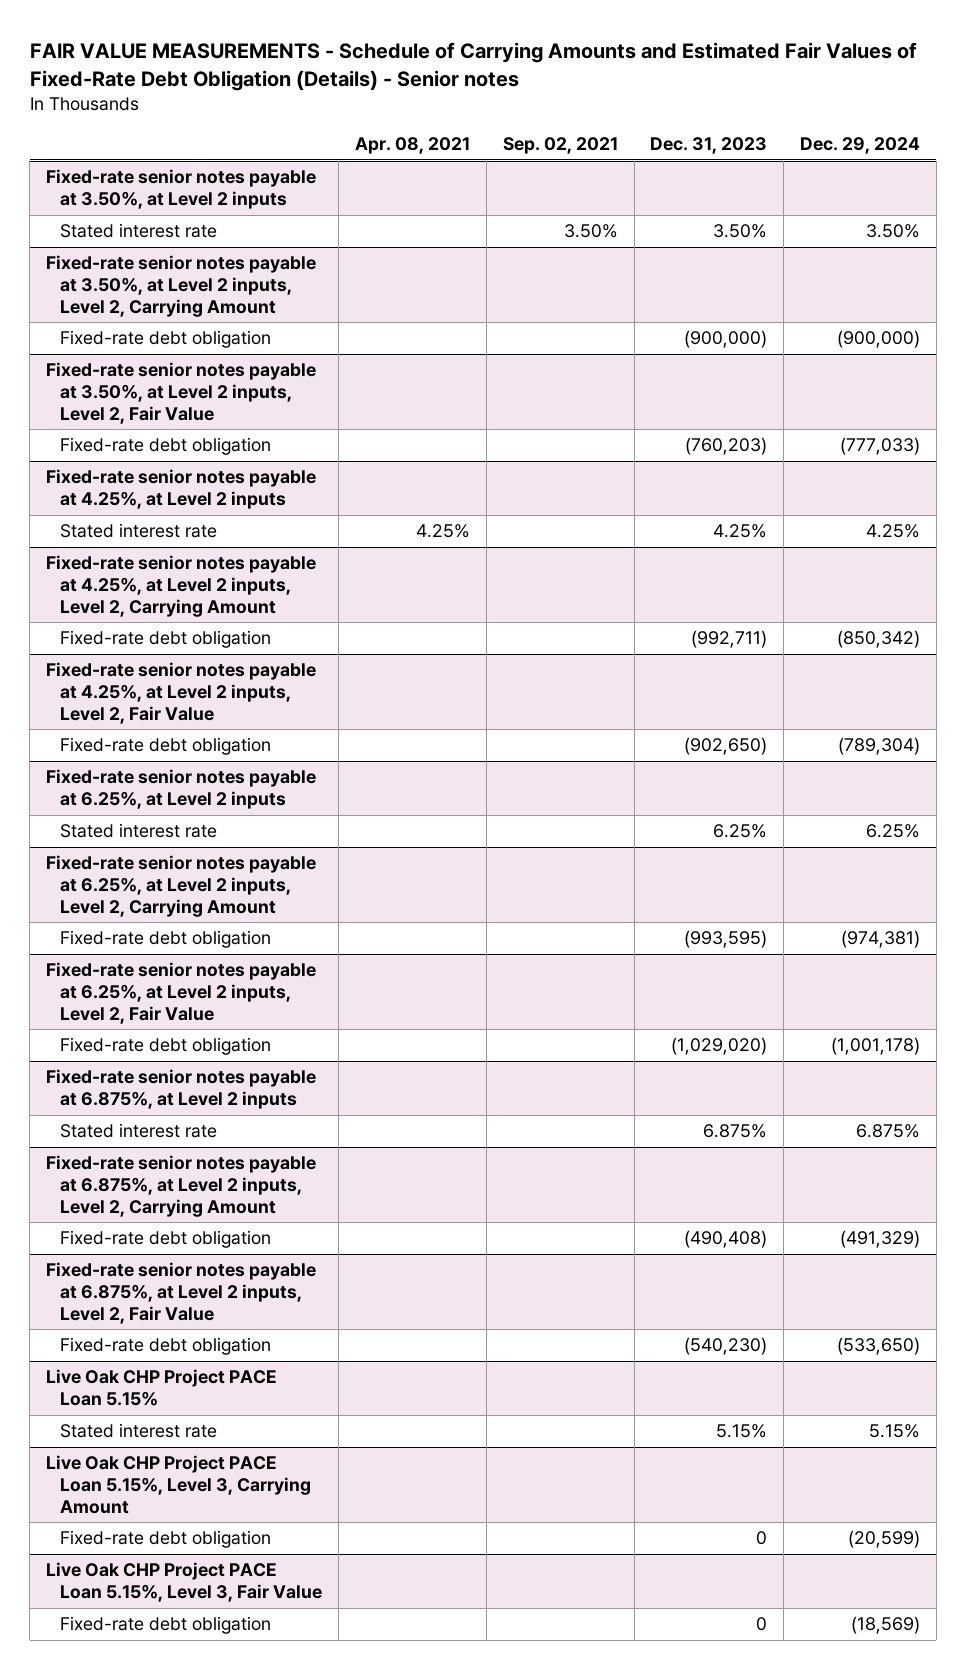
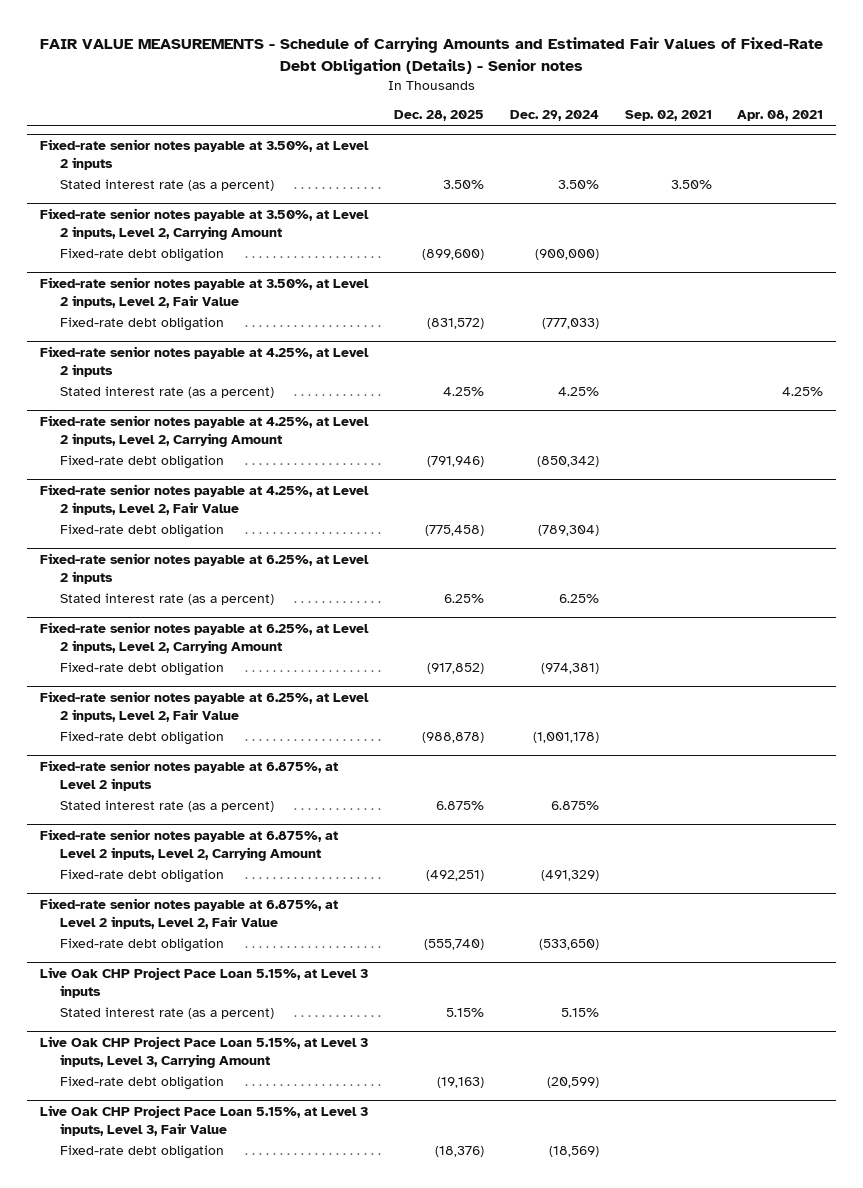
- | Apr. 08, 2021 | Sep. 02, 2021 | Dec. 31, 2023 | Dec. 29, 2024
+ | Dec. 28, 2025 | Dec. 29, 2024 | Sep. 02, 2021 | Apr. 08, 2021
@ Fixed-rate senior notes payable at 3.50%, at Level 2 inputs
- Stated interest rate | | 3.50% | 3.50% | 3.50%
+ Stated interest rate (as a percent) | 3.50% | 3.50% | 3.50% |
@ Fixed-rate senior notes payable at 4.25%, at Level 2 inputs
- Stated interest rate | 4.25% | | 4.25% | 4.25%
+ Stated interest rate (as a percent) | 4.25% | 4.25% | | 4.25%
@ Fixed-rate senior notes payable at 6.25%, at Level 2 inputs
- Stated interest rate | | | 6.25% | 6.25%
+ Stated interest rate (as a percent) | 6.25% | 6.25% | |
@ Fixed-rate senior notes payable at 6.875%, at Level 2 inputs
- Stated interest rate | | | 6.875% | 6.875%
+ Stated interest rate (as a percent) | 6.875% | 6.875% | |
- Live Oak CHP Project PACE Loan 5.15%
- Stated interest rate | | | 5.15% | 5.15%
- Live Oak CHP Project PACE Loan 5.15%, Level 3, Carrying Amount
+ Live Oak CHP Project Pace Loan 5.15%, at Level 3 inputs
+ Stated interest rate (as a percent) | 5.15% | 5.15% | |
+ Live Oak CHP Project Pace Loan 5.15%, at Level 3 inputs, Level 3, Carrying Amount
- Live Oak CHP Project PACE Loan 5.15%, Level 3, Fair Value
+ Live Oak CHP Project Pace Loan 5.15%, at Level 3 inputs, Level 3, Fair Value

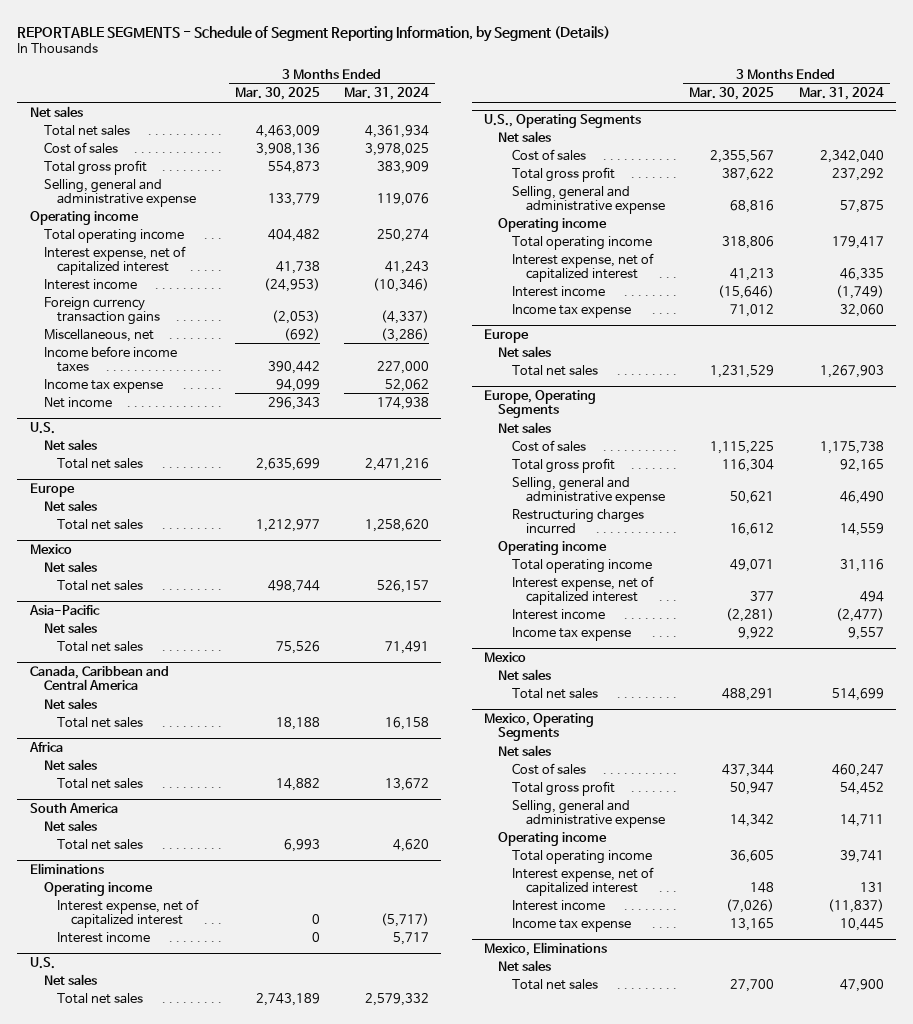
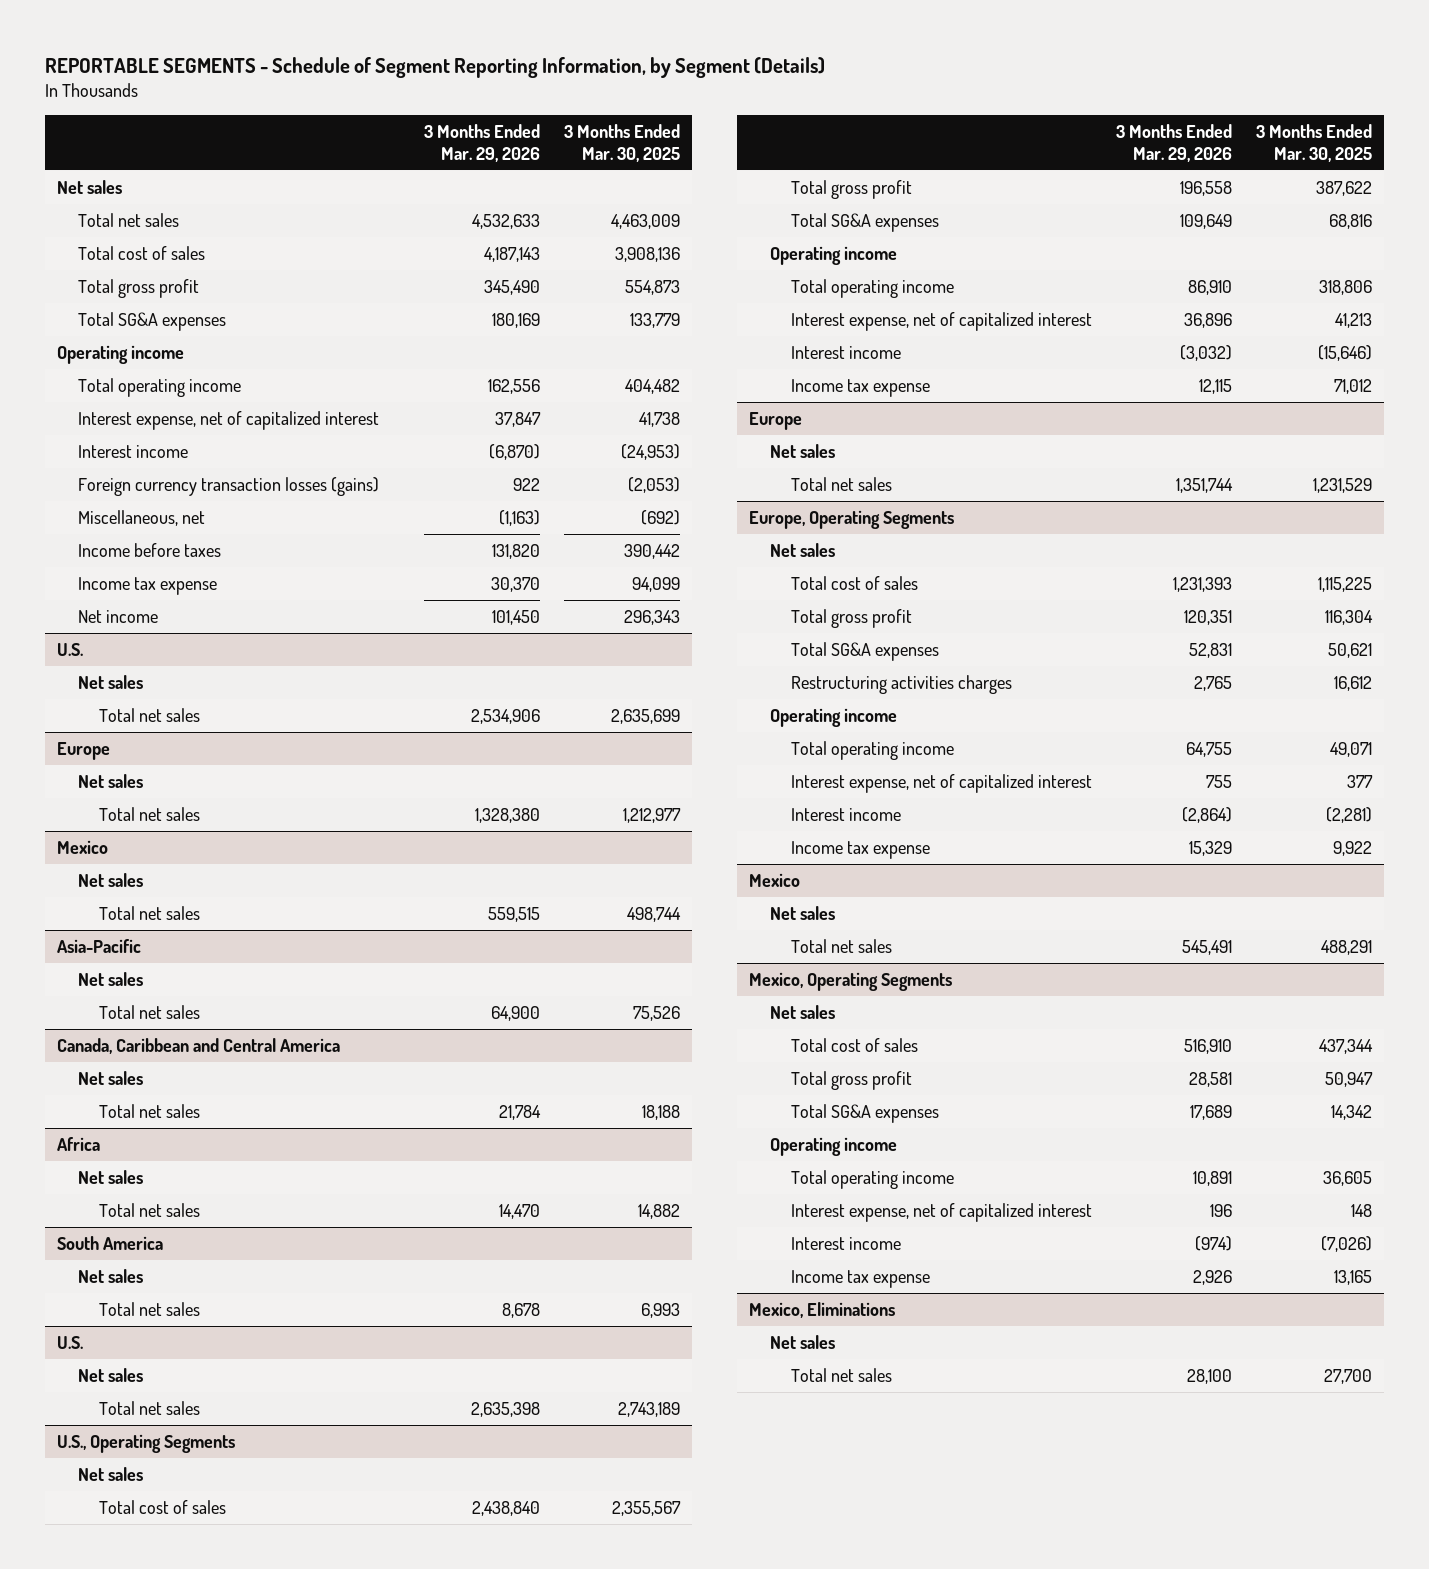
- | 3 Months Ended Mar. 30, 2025 | 3 Months Ended Mar. 31, 2024
+ | 3 Months Ended Mar. 29, 2026 | 3 Months Ended Mar. 30, 2025
- Cost of sales | 3,908,136 | 3,978,025
+ Total cost of sales | 4,187,143 | 3,908,136
- Selling, general and administrative expense | 133,779 | 119,076
+ Total SG&A expenses | 180,169 | 133,779
- Foreign currency transaction gains | (2,053) | (4,337)
+ Foreign currency transaction losses (gains) | 922 | (2,053)
- Income before income taxes | 390,442 | 227,000
+ Income before taxes | 131,820 | 390,442
- Eliminations
- Operating income
- Interest expense, net of capitalized interest | 0 | (5,717)
- Interest income | 0 | 5,717
@ U.S., Operating Segments
- Cost of sales | 2,355,567 | 2,342,040
+ Total cost of sales | 2,438,840 | 2,355,567
- Selling, general and administrative expense | 68,816 | 57,875
+ Total SG&A expenses | 109,649 | 68,816
@ Europe, Operating Segments
- Cost of sales | 1,115,225 | 1,175,738
+ Total cost of sales | 1,231,393 | 1,115,225
- Selling, general and administrative expense | 50,621 | 46,490
- Restructuring charges incurred | 16,612 | 14,559
+ Total SG&A expenses | 52,831 | 50,621
+ Restructuring activities charges | 2,765 | 16,612
@ Mexico, Operating Segments
- Cost of sales | 437,344 | 460,247
+ Total cost of sales | 516,910 | 437,344
- Selling, general and administrative expense | 14,342 | 14,711
+ Total SG&A expenses | 17,689 | 14,342

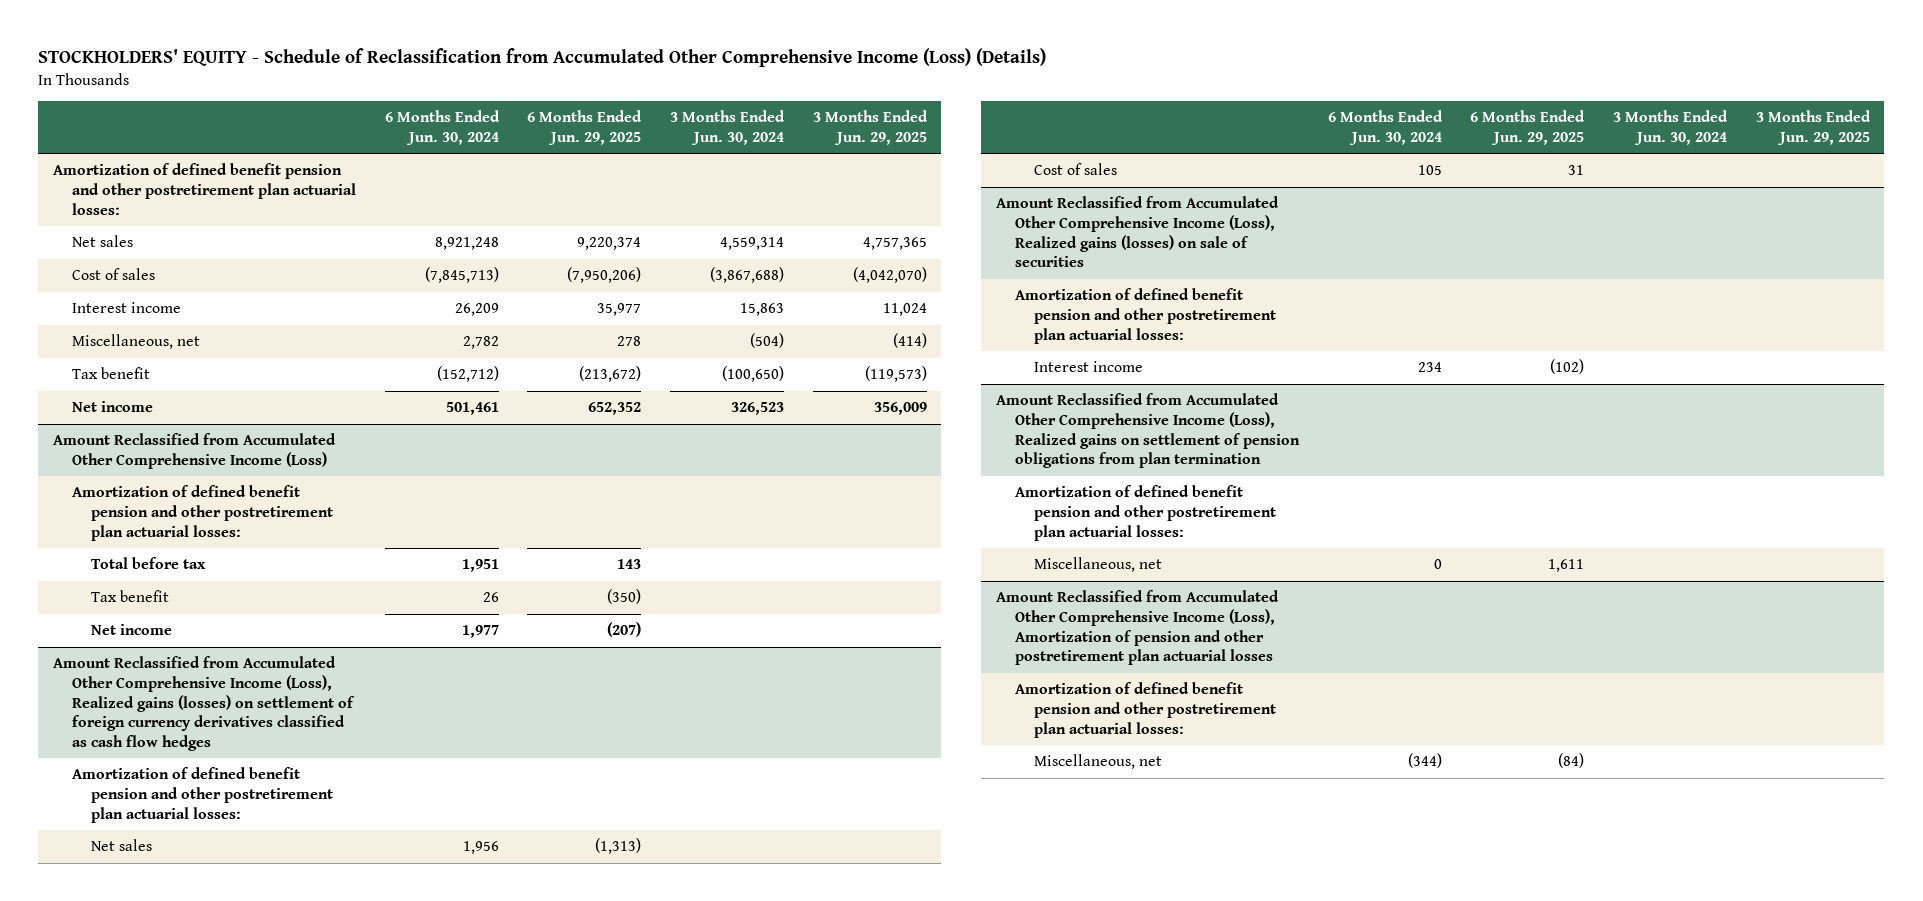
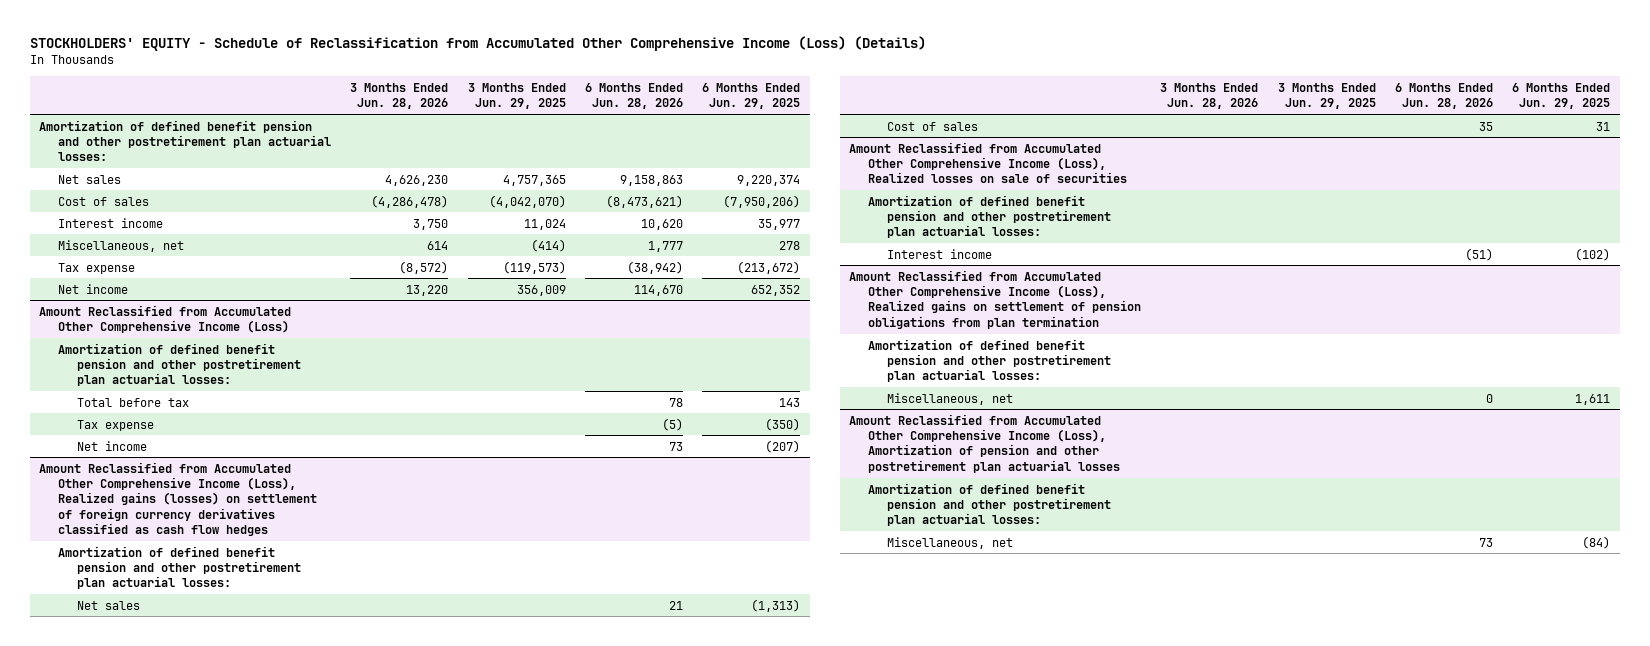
- | 6 Months Ended Jun. 30, 2024 | 6 Months Ended Jun. 29, 2025 | 3 Months Ended Jun. 30, 2024 | 3 Months Ended Jun. 29, 2025
+ | 3 Months Ended Jun. 28, 2026 | 3 Months Ended Jun. 29, 2025 | 6 Months Ended Jun. 28, 2026 | 6 Months Ended Jun. 29, 2025
- Tax benefit | (152,712) | (213,672) | (100,650) | (119,573)
+ Tax expense | (8,572) | (119,573) | (38,942) | (213,672)
@ Amount Reclassified from Accumulated Other Comprehensive Income (Loss)
- Tax benefit | 26 | (350) | |
+ Tax expense | | | (5) | (350)
- Amount Reclassified from Accumulated Other Comprehensive Income (Loss), Realized gains (losses) on sale of securities
+ Amount Reclassified from Accumulated Other Comprehensive Income (Loss), Realized losses on sale of securities

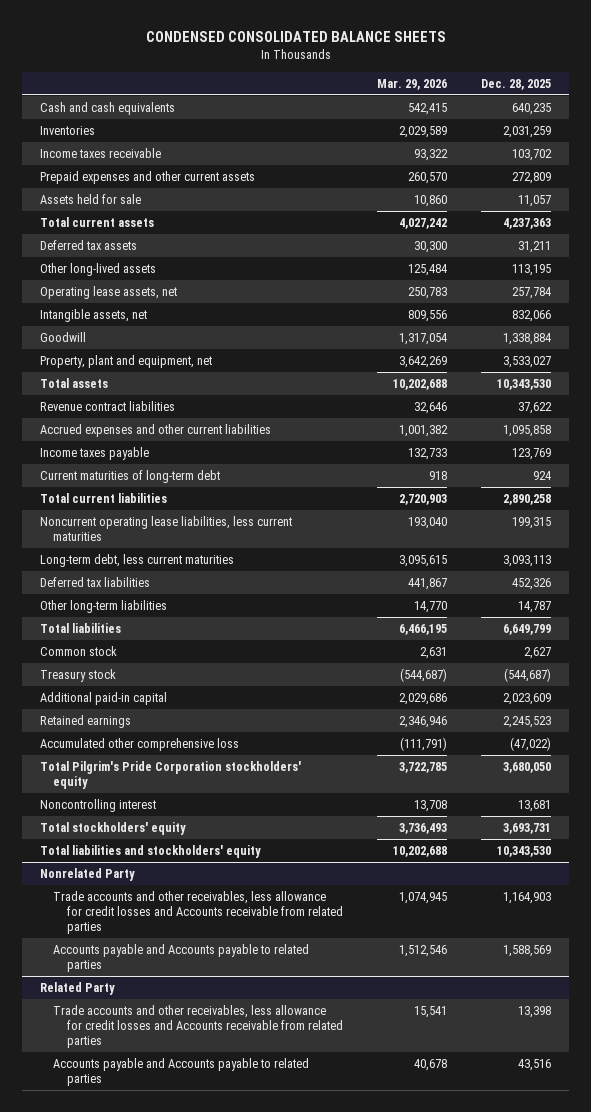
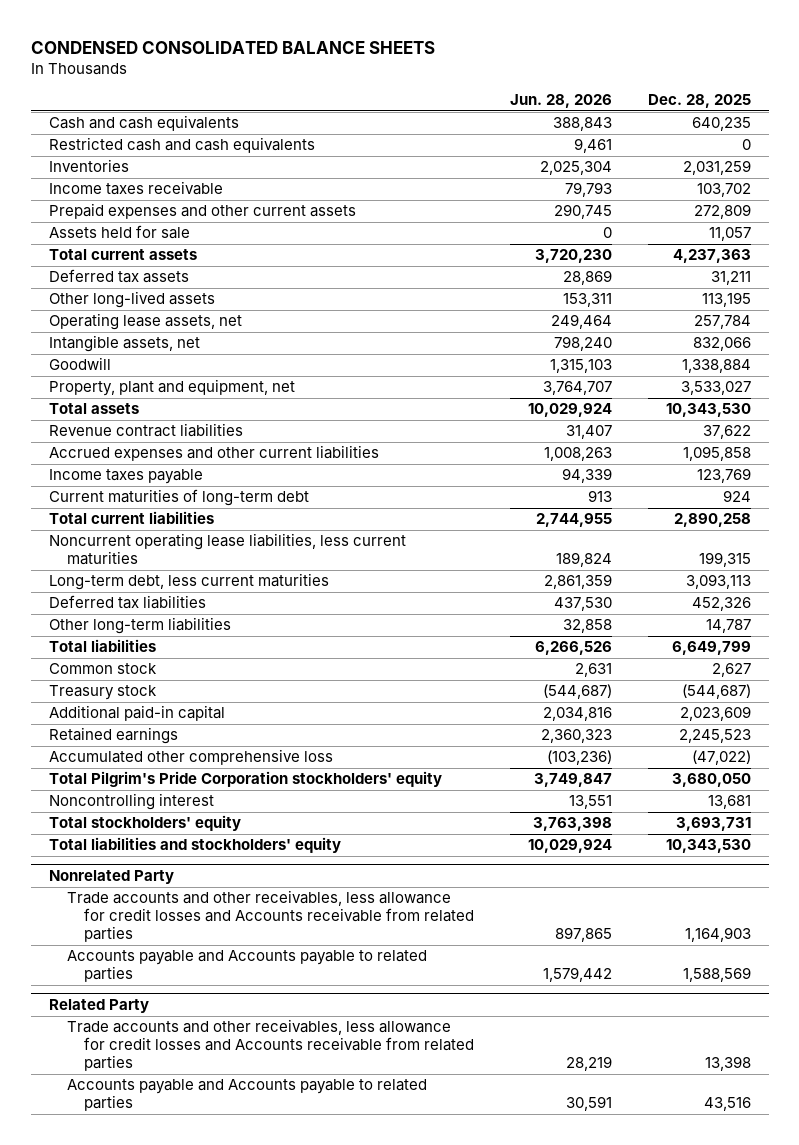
- | Mar. 29, 2026 | Dec. 28, 2025
+ | Jun. 28, 2026 | Dec. 28, 2025
+ Restricted cash and cash equivalents | 9,461 | 0

